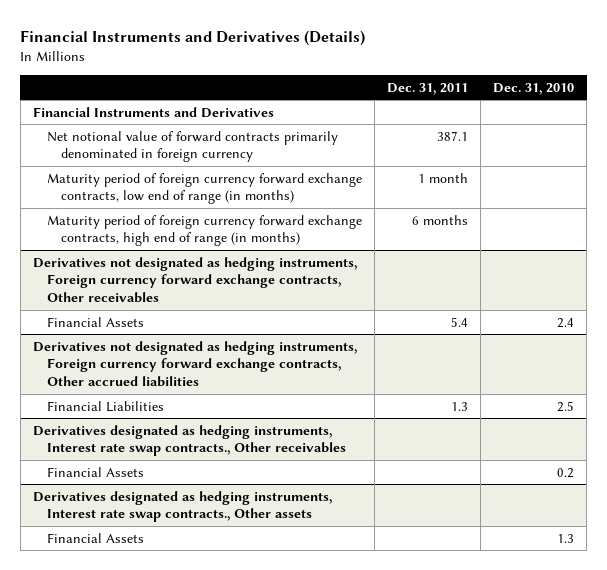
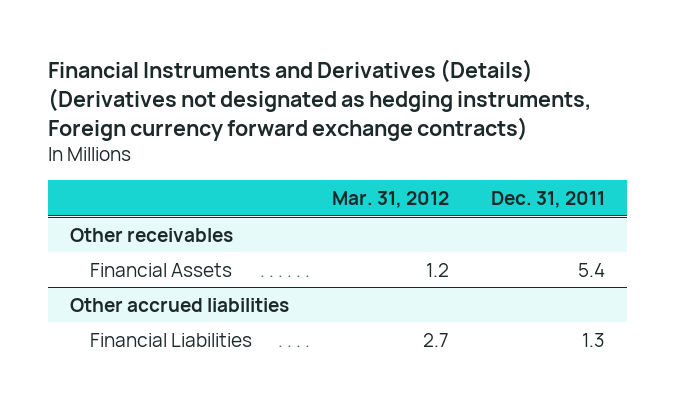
- Financial Instruments and Derivatives (Details)
+ Financial Instruments and Derivatives (Details) (Derivatives not designated as hedging instruments, Foreign currency forward exchange contracts)
- | Dec. 31, 2011 | Dec. 31, 2010
+ | Mar. 31, 2012 | Dec. 31, 2011
- Financial Instruments and Derivatives
- Net notional value of forward contracts primarily denominated in foreign currency | 387.1 |
- Maturity period of foreign currency forward exchange contracts, low end of range (in months) | 1 month |
- Maturity period of foreign currency forward exchange contracts, high end of range (in months) | 6 months |
- Derivatives not designated as hedging instruments, Foreign currency forward exchange contracts, Other receivables
+ Other receivables
- Derivatives not designated as hedging instruments, Foreign currency forward exchange contracts, Other accrued liabilities
+ Other accrued liabilities
- Derivatives designated as hedging instruments, Interest rate swap contracts., Other receivables
- Financial Assets | | 0.2
- Derivatives designated as hedging instruments, Interest rate swap contracts., Other assets
- Financial Assets | | 1.3

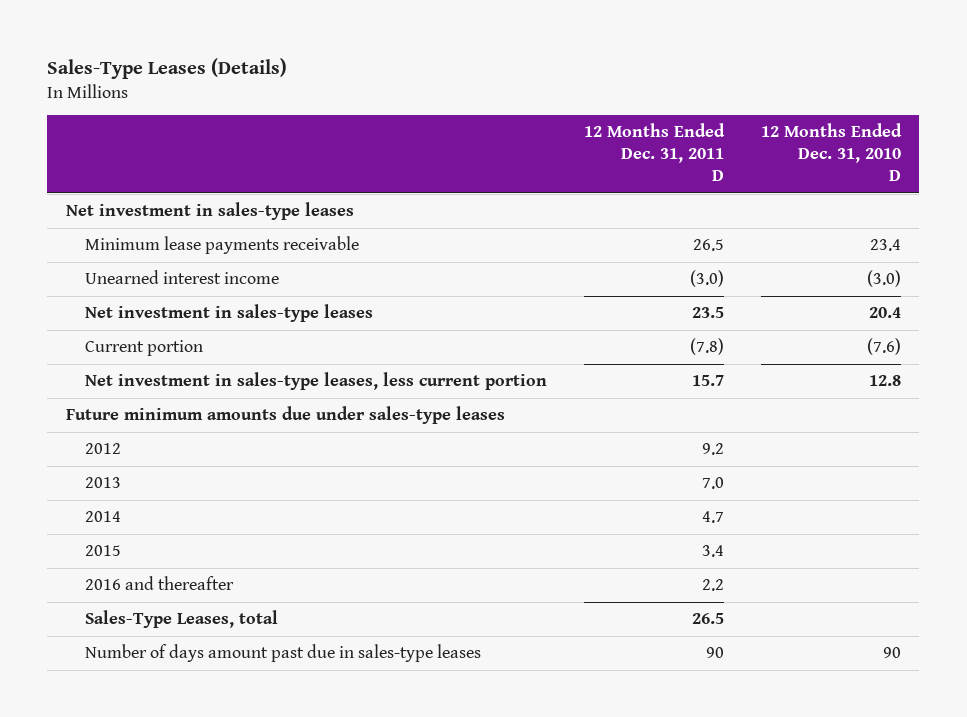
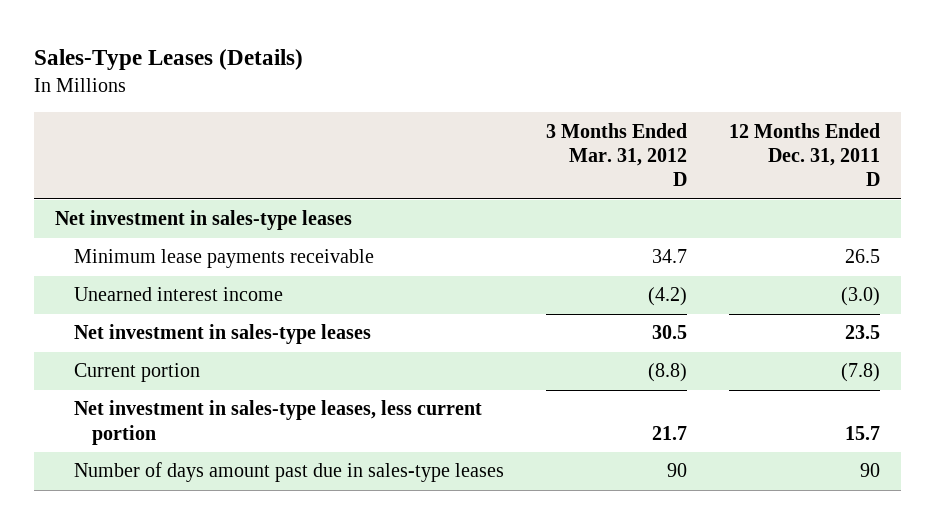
- | 12 Months Ended Dec. 31, 2011 D | 12 Months Ended Dec. 31, 2010 D
+ | 3 Months Ended Mar. 31, 2012 D | 12 Months Ended Dec. 31, 2011 D
- Future minimum amounts due under sales-type leases
- 2012 | 9.2 |
- 2013 | 7.0 |
- 2014 | 4.7 |
- 2015 | 3.4 |
- 2016 and thereafter | 2.2 |
- Sales-Type Leases, total | 26.5 |

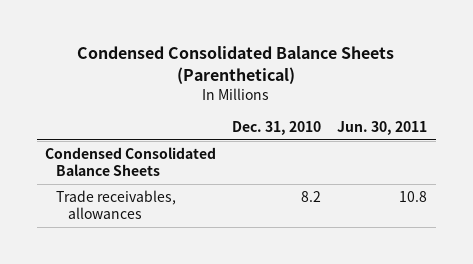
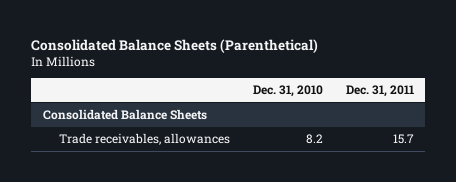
- Condensed Consolidated Balance Sheets (Parenthetical)
+ Consolidated Balance Sheets (Parenthetical)
- | Dec. 31, 2010 | Jun. 30, 2011
+ | Dec. 31, 2010 | Dec. 31, 2011
- Condensed Consolidated Balance Sheets
+ Consolidated Balance Sheets

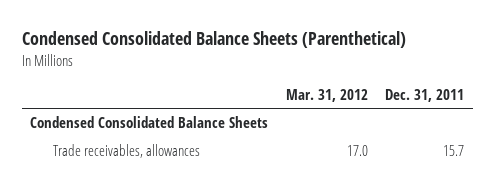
- Consolidated Balance Sheets (Parenthetical)
+ Condensed Consolidated Balance Sheets (Parenthetical)
- | Dec. 31, 2010 | Dec. 31, 2011
+ | Mar. 31, 2012 | Dec. 31, 2011
- Consolidated Balance Sheets
+ Condensed Consolidated Balance Sheets

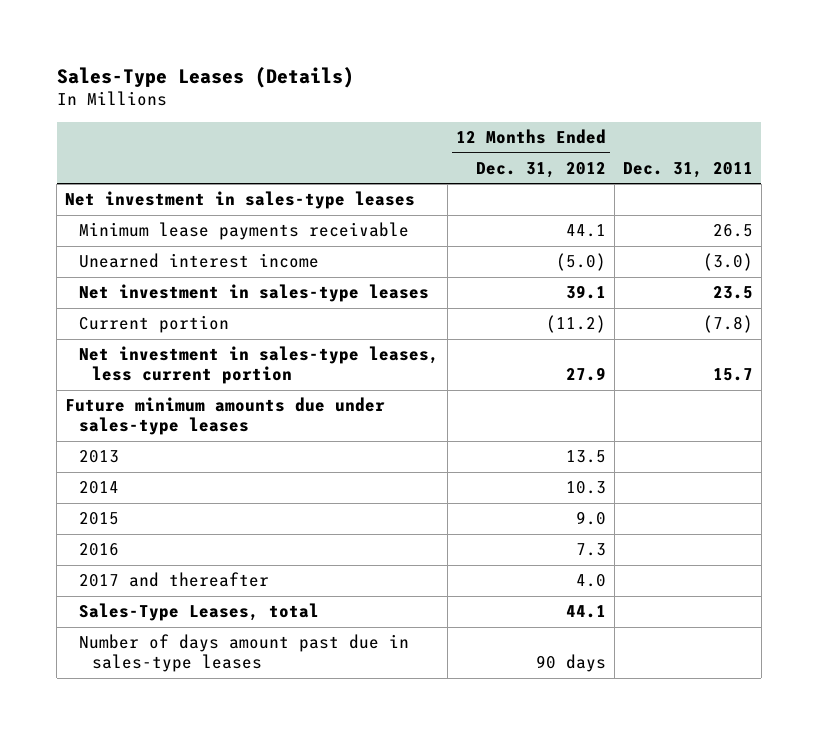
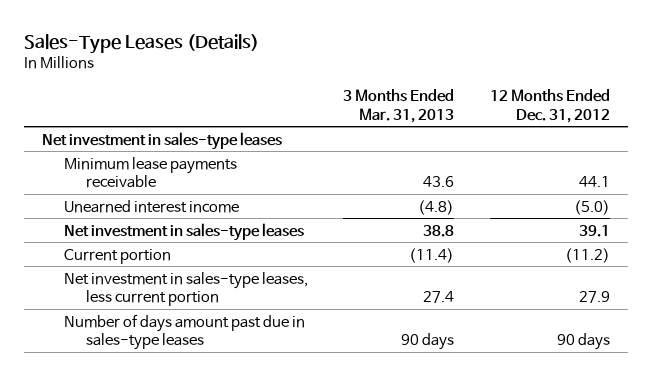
- | 12 Months Ended Dec. 31, 2012 | Dec. 31, 2011
+ | 3 Months Ended Mar. 31, 2013 | 12 Months Ended Dec. 31, 2012
- Future minimum amounts due under sales-type leases
- 2013 | 13.5 |
- 2014 | 10.3 |
- 2015 | 9.0 |
- 2016 | 7.3 |
- 2017 and thereafter | 4.0 |
- Sales-Type Leases, total | 44.1 |

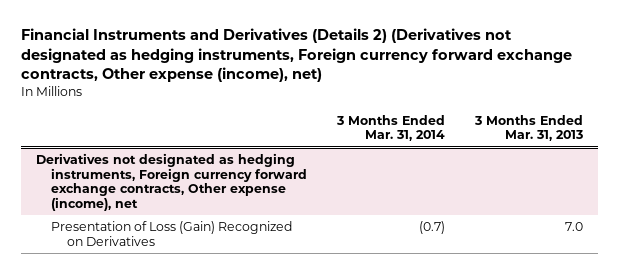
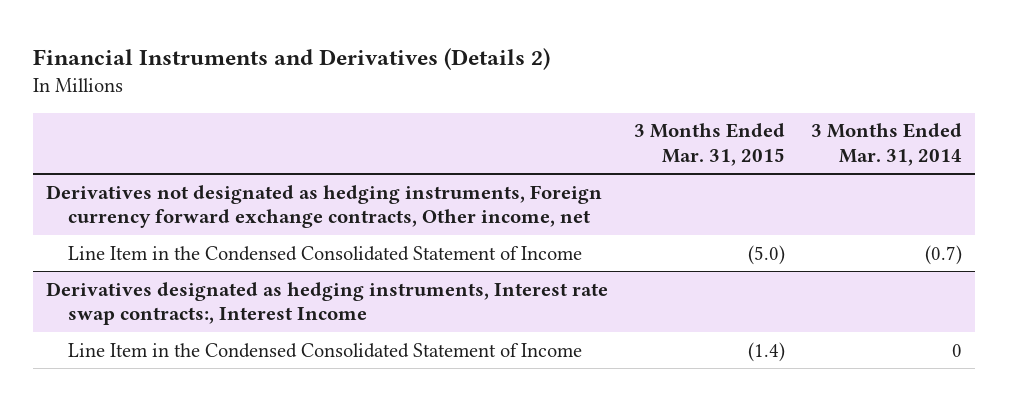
- Financial Instruments and Derivatives (Details 2) (Derivatives not designated as hedging instruments, Foreign currency forward exchange contracts, Other expense (income), net)
+ Financial Instruments and Derivatives (Details 2)
- | 3 Months Ended Mar. 31, 2014 | 3 Months Ended Mar. 31, 2013
+ | 3 Months Ended Mar. 31, 2015 | 3 Months Ended Mar. 31, 2014
- Derivatives not designated as hedging instruments, Foreign currency forward exchange contracts, Other expense (income), net
- Presentation of Loss (Gain) Recognized on Derivatives | (0.7) | 7.0
+ Derivatives not designated as hedging instruments, Foreign currency forward exchange contracts, Other income, net
+ Line Item in the Condensed Consolidated Statement of Income | (5.0) | (0.7)
+ Derivatives designated as hedging instruments, Interest rate swap contracts:, Interest Income
+ Line Item in the Condensed Consolidated Statement of Income | (1.4) | 0

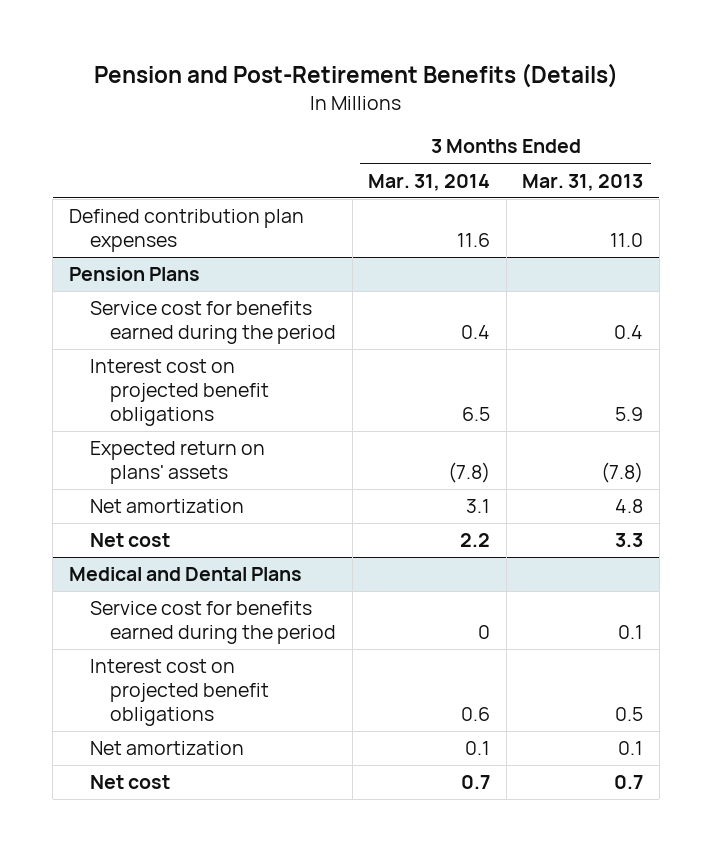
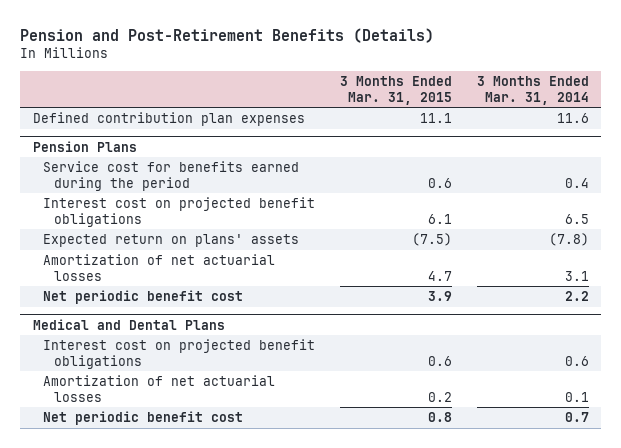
- | 3 Months Ended Mar. 31, 2014 | 3 Months Ended Mar. 31, 2013
+ | 3 Months Ended Mar. 31, 2015 | 3 Months Ended Mar. 31, 2014
@ Pension Plans
- Net amortization | 3.1 | 4.8
- Net cost | 2.2 | 3.3
+ Amortization of net actuarial losses | 4.7 | 3.1
+ Net periodic benefit cost | 3.9 | 2.2
@ Medical and Dental Plans
- Service cost for benefits earned during the period | 0 | 0.1
- Net amortization | 0.1 | 0.1
- Net cost | 0.7 | 0.7
+ Amortization of net actuarial losses | 0.2 | 0.1
+ Net periodic benefit cost | 0.8 | 0.7

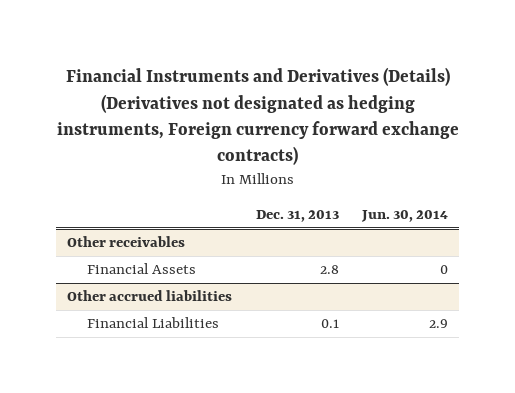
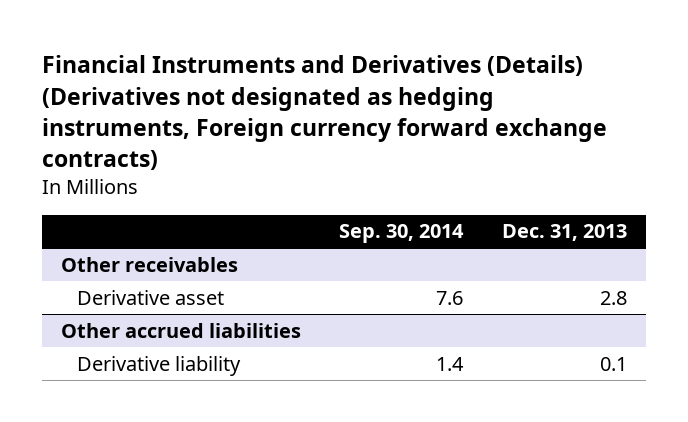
- | Dec. 31, 2013 | Jun. 30, 2014
+ | Sep. 30, 2014 | Dec. 31, 2013
@ Other receivables
- Financial Assets | 2.8 | 0
+ Derivative asset | 7.6 | 2.8
@ Other accrued liabilities
- Financial Liabilities | 0.1 | 2.9
+ Derivative liability | 1.4 | 0.1

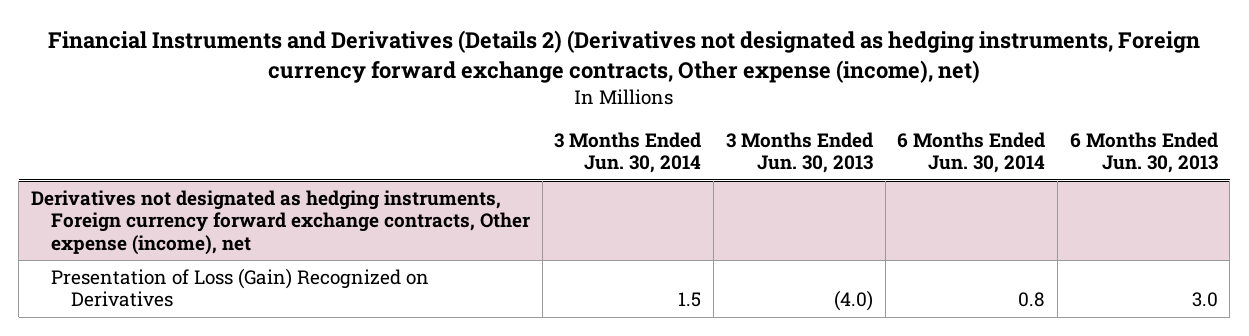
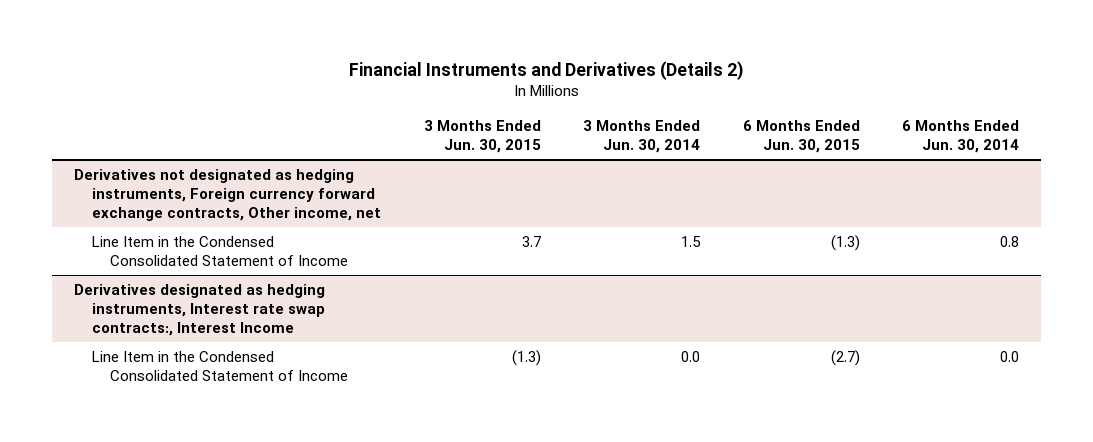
- Financial Instruments and Derivatives (Details 2) (Derivatives not designated as hedging instruments, Foreign currency forward exchange contracts, Other expense (income), net)
+ Financial Instruments and Derivatives (Details 2)
- | 3 Months Ended Jun. 30, 2014 | 3 Months Ended Jun. 30, 2013 | 6 Months Ended Jun. 30, 2014 | 6 Months Ended Jun. 30, 2013
+ | 3 Months Ended Jun. 30, 2015 | 3 Months Ended Jun. 30, 2014 | 6 Months Ended Jun. 30, 2015 | 6 Months Ended Jun. 30, 2014
- Derivatives not designated as hedging instruments, Foreign currency forward exchange contracts, Other expense (income), net
- Presentation of Loss (Gain) Recognized on Derivatives | 1.5 | (4.0) | 0.8 | 3.0
+ Derivatives not designated as hedging instruments, Foreign currency forward exchange contracts, Other income, net
+ Line Item in the Condensed Consolidated Statement of Income | 3.7 | 1.5 | (1.3) | 0.8
+ Derivatives designated as hedging instruments, Interest rate swap contracts:, Interest Income
+ Line Item in the Condensed Consolidated Statement of Income | (1.3) | 0.0 | (2.7) | 0.0

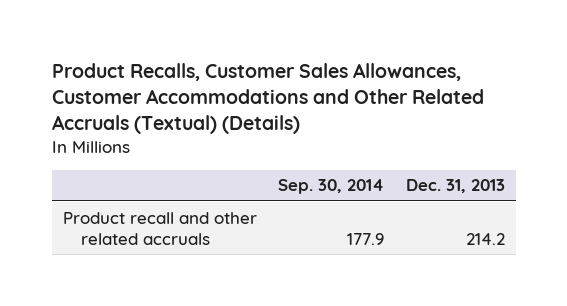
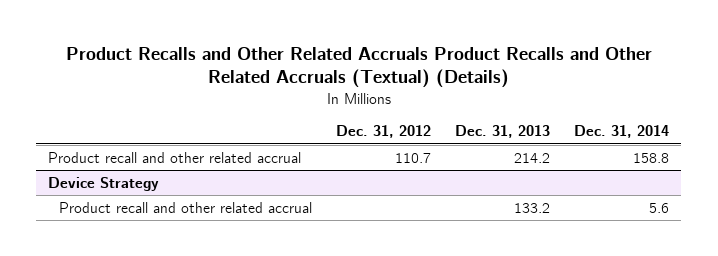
- Product Recalls, Customer Sales Allowances, Customer Accommodations and Other Related Accruals (Textual) (Details)
+ Product Recalls and Other Related Accruals Product Recalls and Other Related Accruals (Textual) (Details)
- | Sep. 30, 2014 | Dec. 31, 2013
+ | Dec. 31, 2012 | Dec. 31, 2013 | Dec. 31, 2014
- Product recall and other related accruals | 177.9 | 214.2
+ Product recall and other related accrual | 110.7 | 214.2 | 158.8
+ Device Strategy
+ Product recall and other related accrual | | 133.2 | 5.6

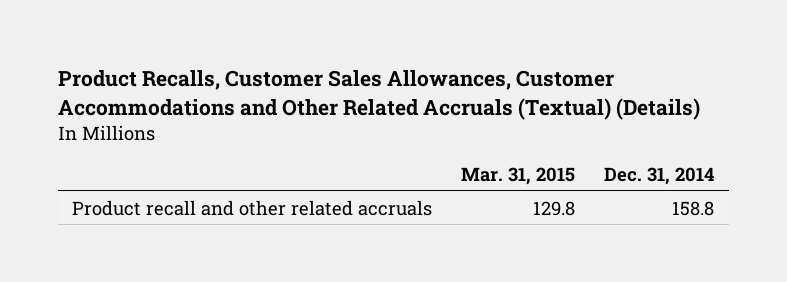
- Product Recalls and Other Related Accruals Product Recalls and Other Related Accruals (Textual) (Details)
+ Product Recalls, Customer Sales Allowances, Customer Accommodations and Other Related Accruals (Textual) (Details)
- | Dec. 31, 2012 | Dec. 31, 2013 | Dec. 31, 2014
+ | Mar. 31, 2015 | Dec. 31, 2014
- Product recall and other related accrual | 110.7 | 214.2 | 158.8
- Device Strategy
- Product recall and other related accrual | | 133.2 | 5.6
+ Product recall and other related accruals | 129.8 | 158.8

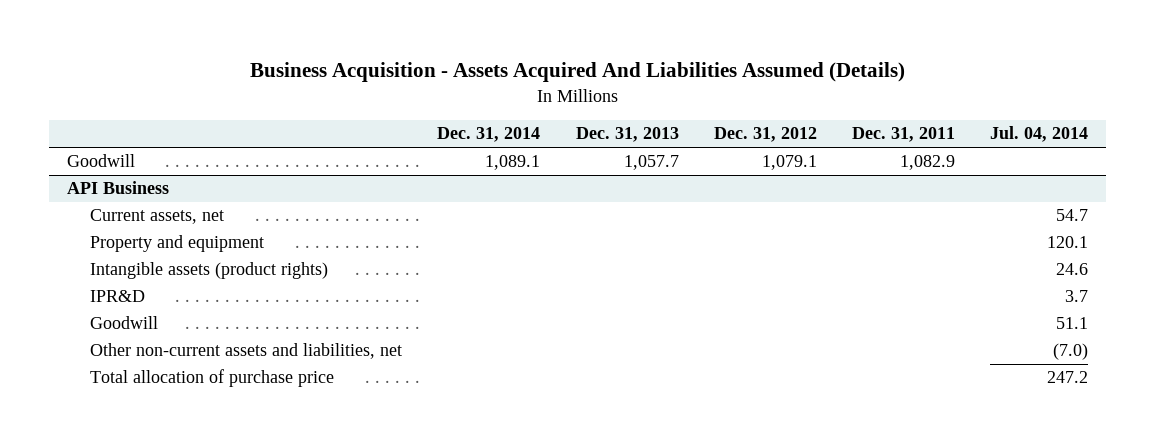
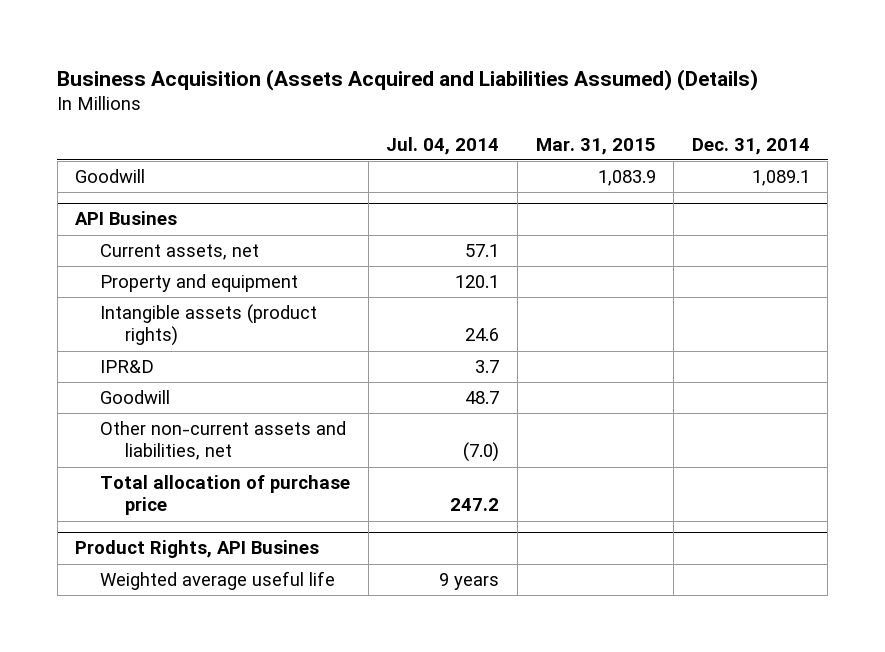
- Business Acquisition - Assets Acquired And Liabilities Assumed (Details)
+ Business Acquisition (Assets Acquired and Liabilities Assumed) (Details)
- | Dec. 31, 2014 | Dec. 31, 2013 | Dec. 31, 2012 | Dec. 31, 2011 | Jul. 04, 2014
+ | Jul. 04, 2014 | Mar. 31, 2015 | Dec. 31, 2014
- API Business
- Current assets, net | | | | | 54.7
+ API Busines
+ Current assets, net | 57.1 | |
- Goodwill | | | | | 51.1
+ Goodwill | 48.7 | |
+ Product Rights, API Busines
+ Weighted average useful life | 9 years | |

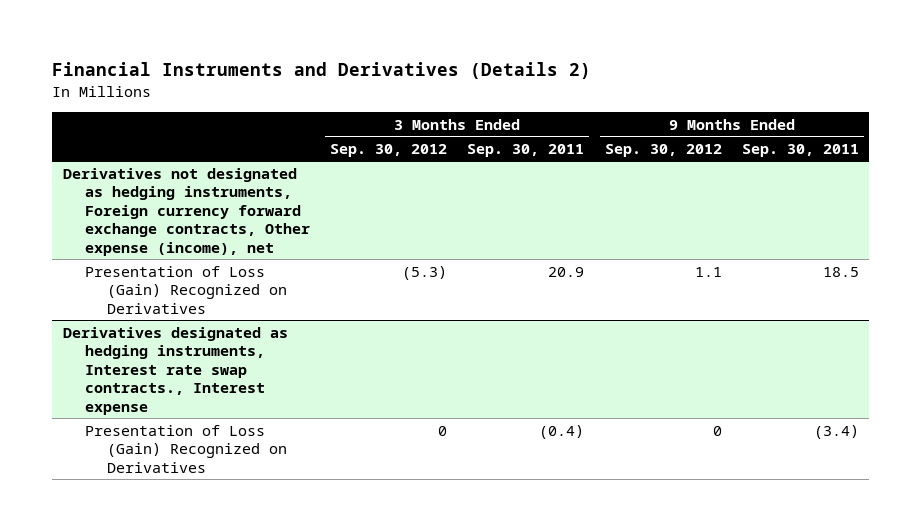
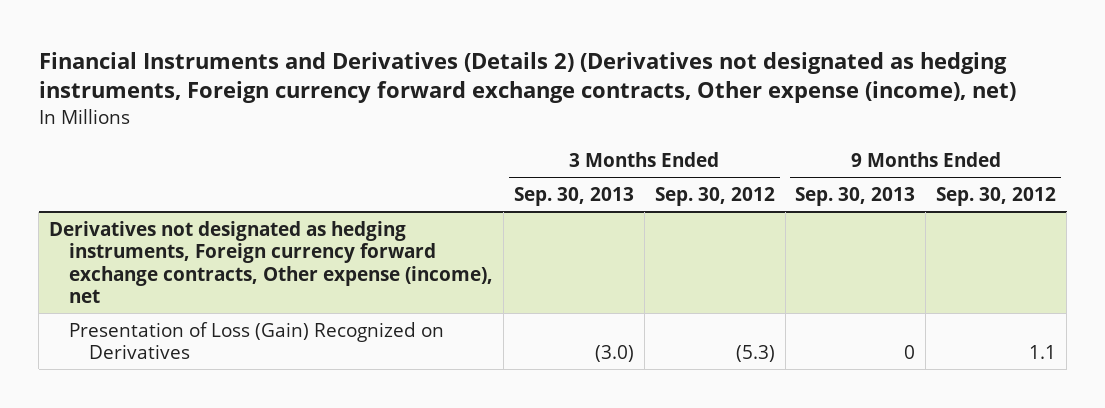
- Financial Instruments and Derivatives (Details 2)
+ Financial Instruments and Derivatives (Details 2) (Derivatives not designated as hedging instruments, Foreign currency forward exchange contracts, Other expense (income), net)
- | 3 Months Ended Sep. 30, 2012 | 3 Months Ended Sep. 30, 2011 | 9 Months Ended Sep. 30, 2012 | 9 Months Ended Sep. 30, 2011
+ | 3 Months Ended Sep. 30, 2013 | 3 Months Ended Sep. 30, 2012 | 9 Months Ended Sep. 30, 2013 | 9 Months Ended Sep. 30, 2012
- Derivatives designated as hedging instruments, Interest rate swap contracts., Interest expense
- Presentation of Loss (Gain) Recognized on Derivatives | 0 | (0.4) | 0 | (3.4)

